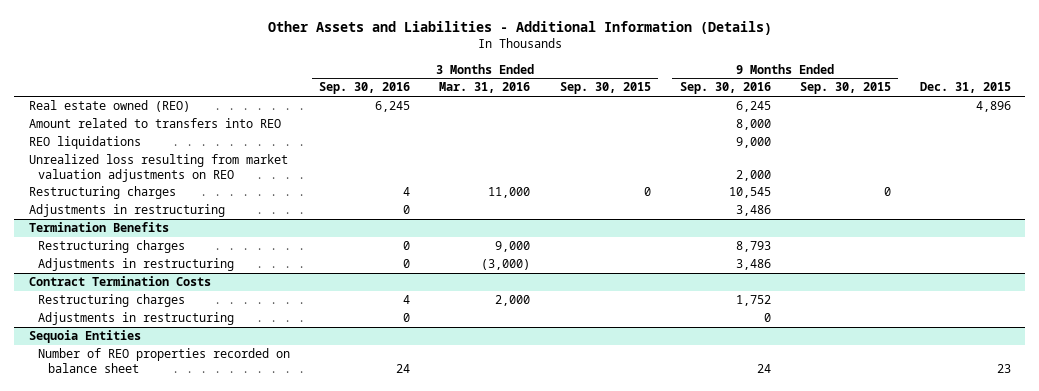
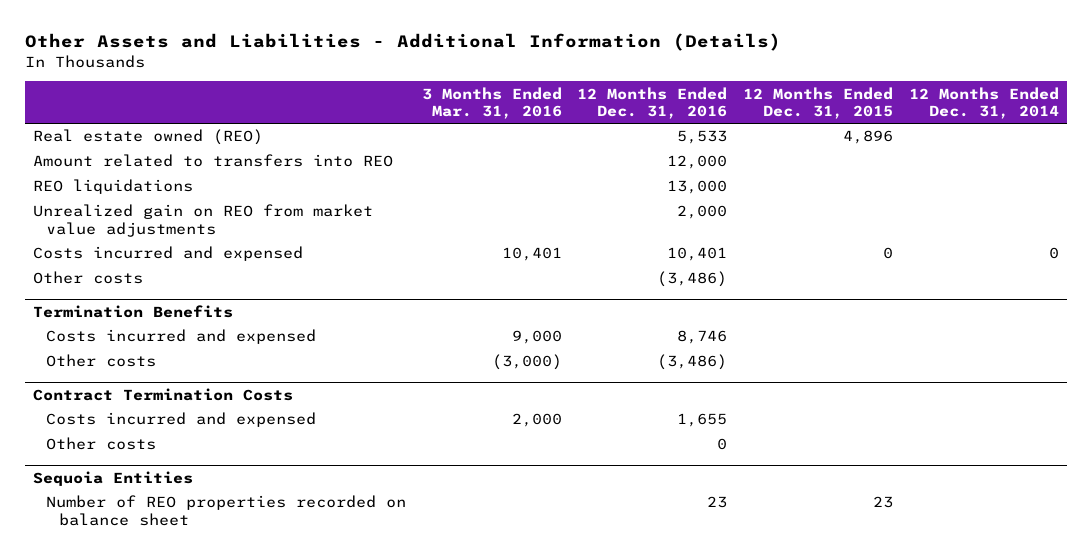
- | 3 Months Ended Sep. 30, 2016 | 3 Months Ended Mar. 31, 2016 | 3 Months Ended Sep. 30, 2015 | 9 Months Ended Sep. 30, 2016 | 9 Months Ended Sep. 30, 2015 | Dec. 31, 2015
+ | 3 Months Ended Mar. 31, 2016 | 12 Months Ended Dec. 31, 2016 | 12 Months Ended Dec. 31, 2015 | 12 Months Ended Dec. 31, 2014
- Unrealized loss resulting from market valuation adjustments on REO | | | | 2,000 | |
- Restructuring charges | 4 | 11,000 | 0 | 10,545 | 0 |
- Adjustments in restructuring | 0 | | | 3,486 | |
+ Unrealized gain on REO from market value adjustments | | 2,000 | |
+ Costs incurred and expensed | 10,401 | 10,401 | 0 | 0
+ Other costs | | (3,486) | |
@ Termination Benefits
- Restructuring charges | 0 | 9,000 | | 8,793 | |
- Adjustments in restructuring | 0 | (3,000) | | 3,486 | |
+ Costs incurred and expensed | 9,000 | 8,746 | |
+ Other costs | (3,000) | (3,486) | |
@ Contract Termination Costs
- Restructuring charges | 4 | 2,000 | | 1,752 | |
- Adjustments in restructuring | 0 | | | 0 | |
+ Costs incurred and expensed | 2,000 | 1,655 | |
+ Other costs | | 0 | |

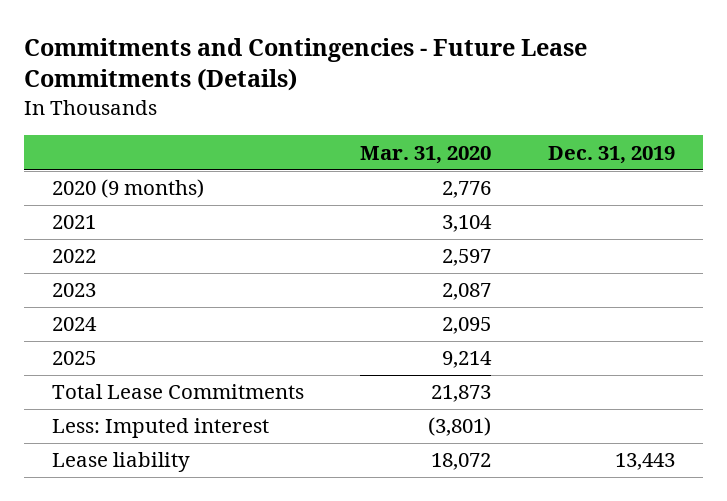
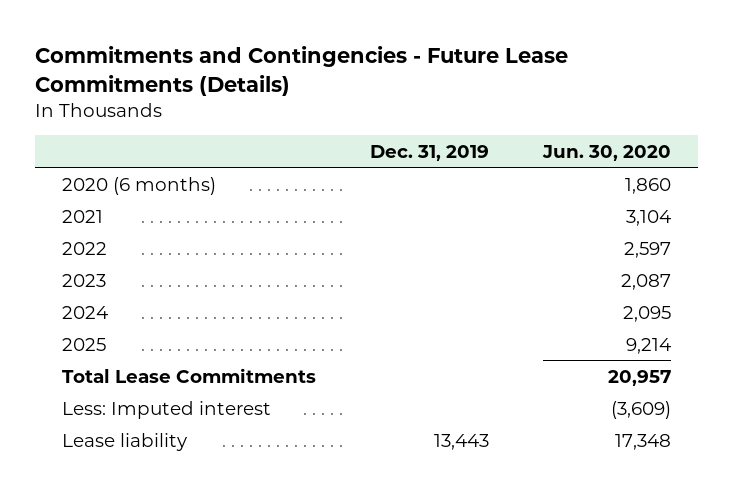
- | Mar. 31, 2020 | Dec. 31, 2019
+ | Dec. 31, 2019 | Jun. 30, 2020
- 2020 (9 months) | 2,776 |
+ 2020 (6 months) | | 1,860

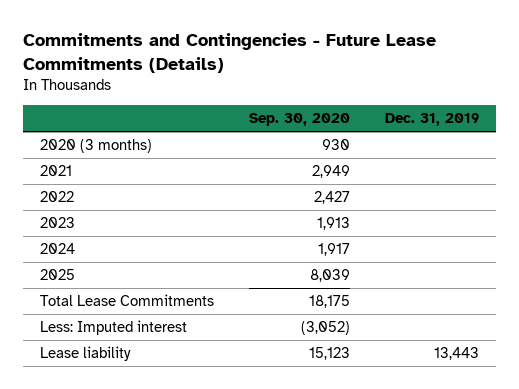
- | Dec. 31, 2019 | Jun. 30, 2020
+ | Sep. 30, 2020 | Dec. 31, 2019
- 2020 (6 months) | | 1,860
+ 2020 (3 months) | 930 |

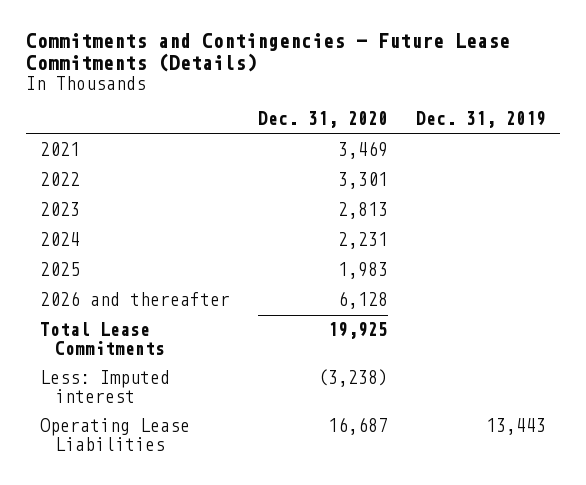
- | Sep. 30, 2020 | Dec. 31, 2019
+ | Dec. 31, 2020 | Dec. 31, 2019
- 2020 (3 months) | 930 |
+ 2026 and thereafter | 6,128 |
- Lease liability | 15,123 | 13,443
+ Operating Lease Liabilities | 16,687 | 13,443

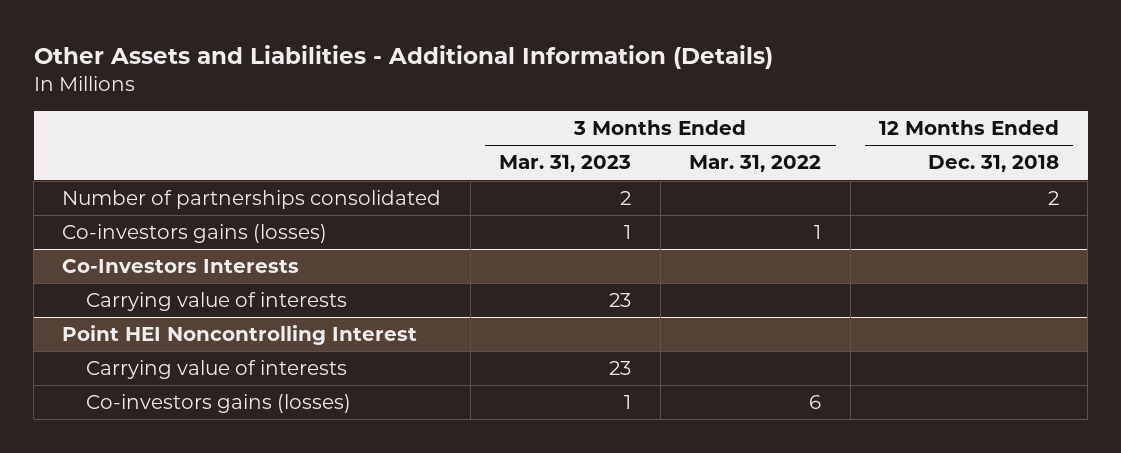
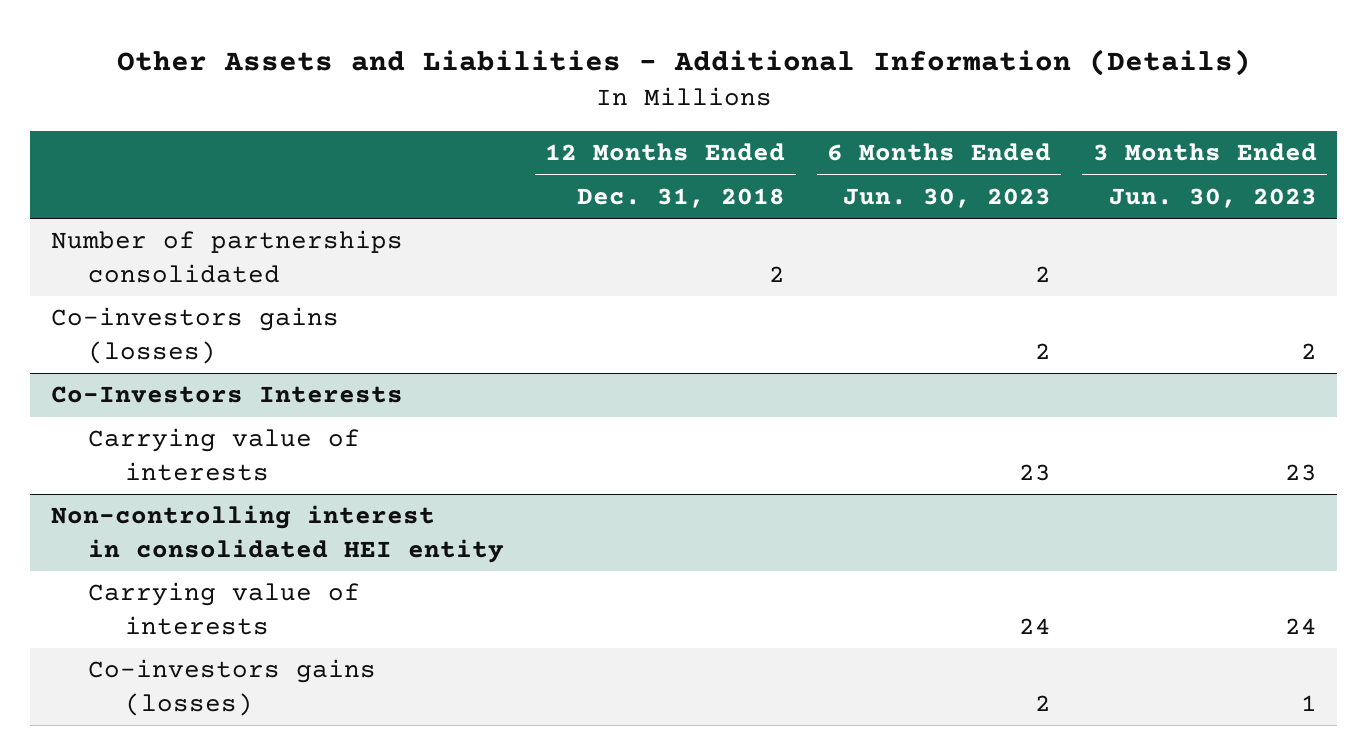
- | 3 Months Ended Mar. 31, 2023 | 3 Months Ended Mar. 31, 2022 | 12 Months Ended Dec. 31, 2018
+ | 12 Months Ended Dec. 31, 2018 | 6 Months Ended Jun. 30, 2023 | 3 Months Ended Jun. 30, 2023
- Point HEI Noncontrolling Interest
+ Non-controlling interest in consolidated HEI entity

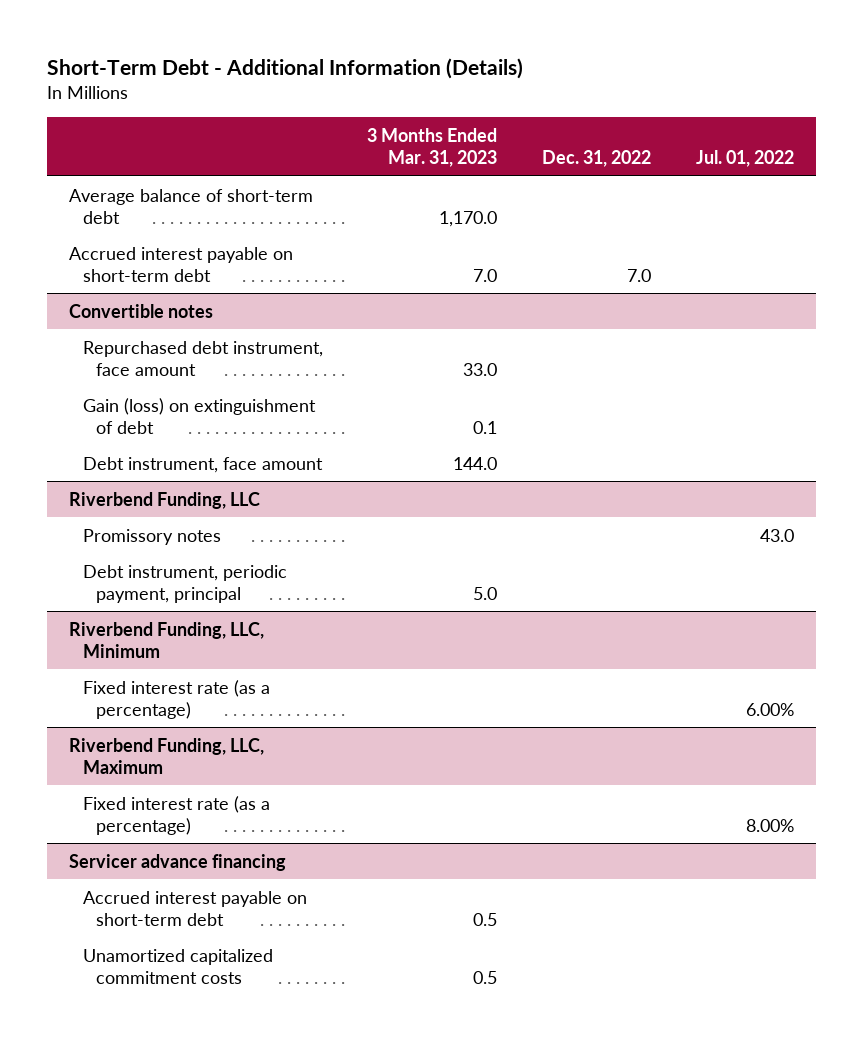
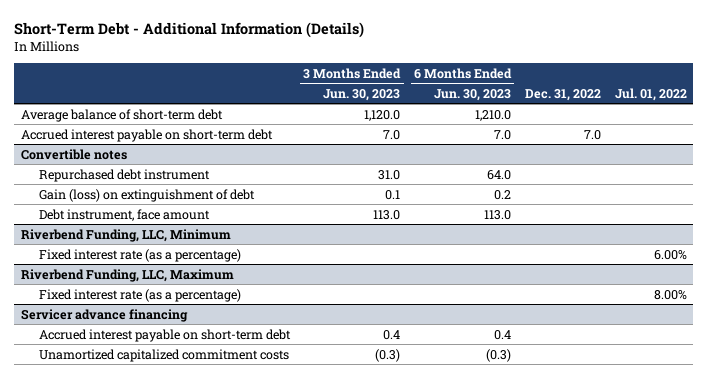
- | 3 Months Ended Mar. 31, 2023 | Dec. 31, 2022 | Jul. 01, 2022
+ | 3 Months Ended Jun. 30, 2023 | 6 Months Ended Jun. 30, 2023 | Dec. 31, 2022 | Jul. 01, 2022
@ Convertible notes
- Repurchased debt instrument, face amount | 33.0 | |
+ Repurchased debt instrument | 31.0 | 64.0 | |
- Riverbend Funding, LLC
- Promissory notes | | | 43.0
- Debt instrument, periodic payment, principal | 5.0 | |

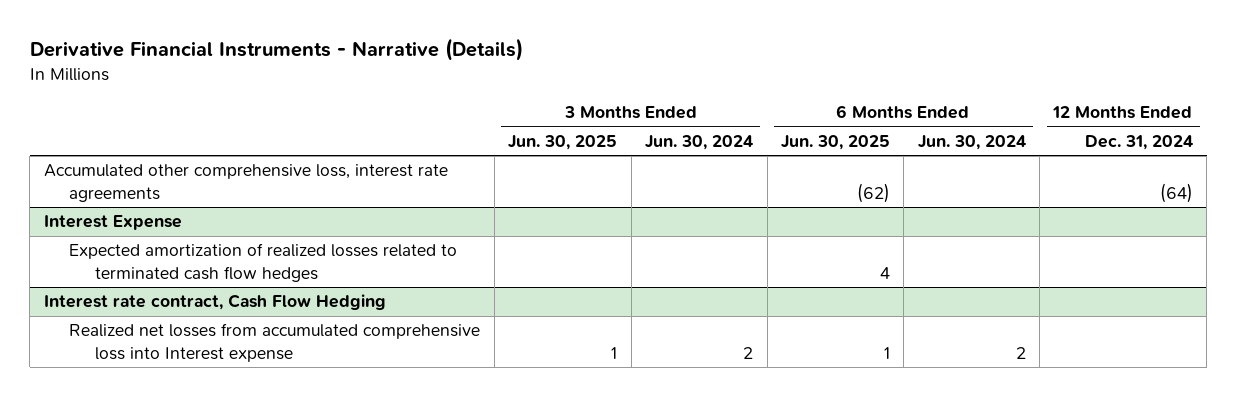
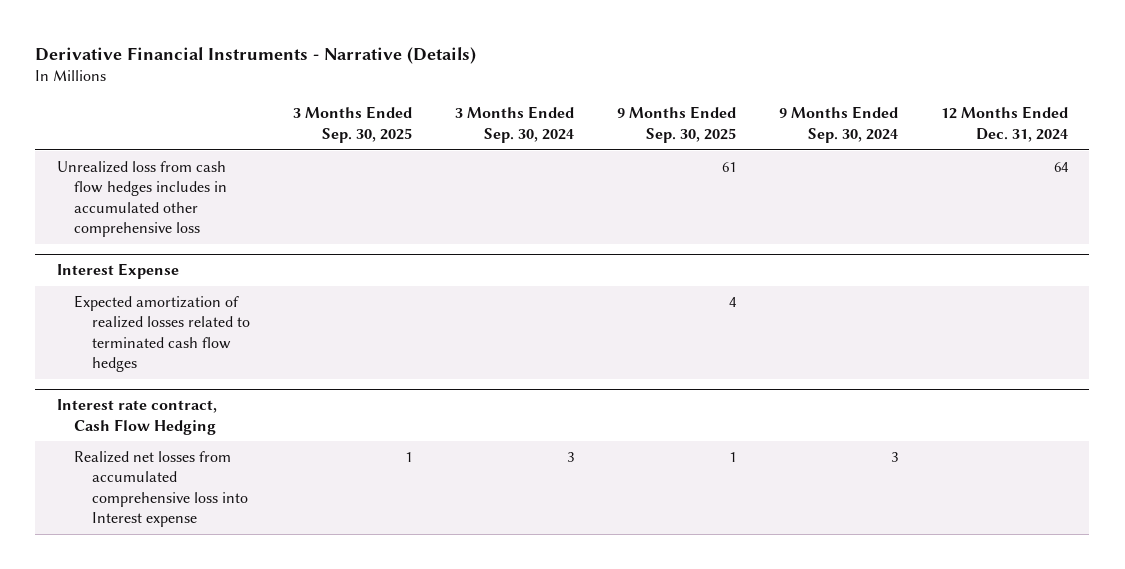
- | 3 Months Ended Jun. 30, 2025 | 3 Months Ended Jun. 30, 2024 | 6 Months Ended Jun. 30, 2025 | 6 Months Ended Jun. 30, 2024 | 12 Months Ended Dec. 31, 2024
+ | 3 Months Ended Sep. 30, 2025 | 3 Months Ended Sep. 30, 2024 | 9 Months Ended Sep. 30, 2025 | 9 Months Ended Sep. 30, 2024 | 12 Months Ended Dec. 31, 2024
- Accumulated other comprehensive loss, interest rate agreements | | | (62) | | (64)
+ Unrealized loss from cash flow hedges includes in accumulated other comprehensive loss | | | 61 | | 64

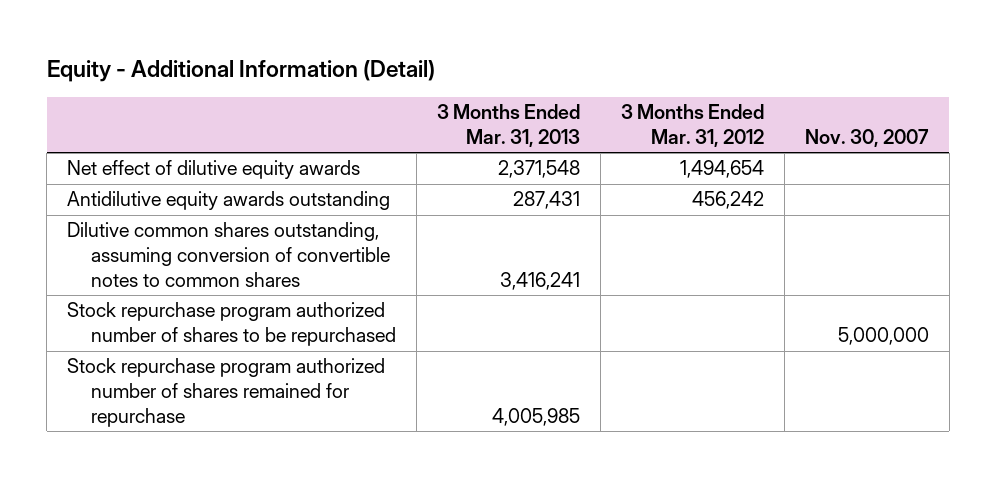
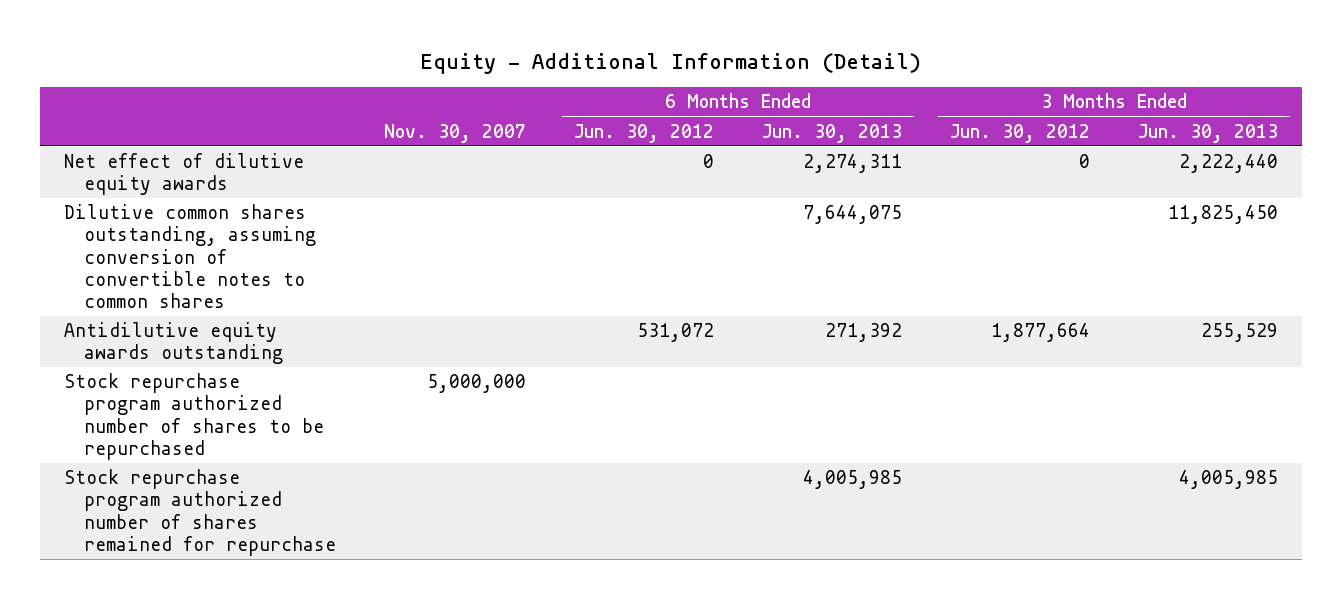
- | 3 Months Ended Mar. 31, 2013 | 3 Months Ended Mar. 31, 2012 | Nov. 30, 2007
+ | Nov. 30, 2007 | 6 Months Ended Jun. 30, 2012 | 6 Months Ended Jun. 30, 2013 | 3 Months Ended Jun. 30, 2012 | 3 Months Ended Jun. 30, 2013
moved down: Antidilutive equity awards outstanding | | 531,072 | 271,392 | 1,877,664 | 255,529

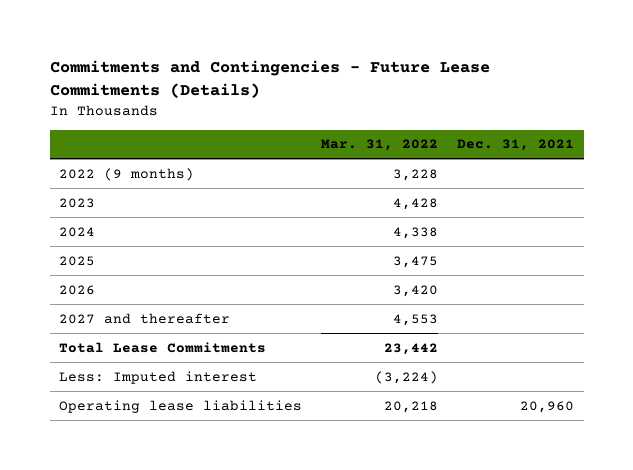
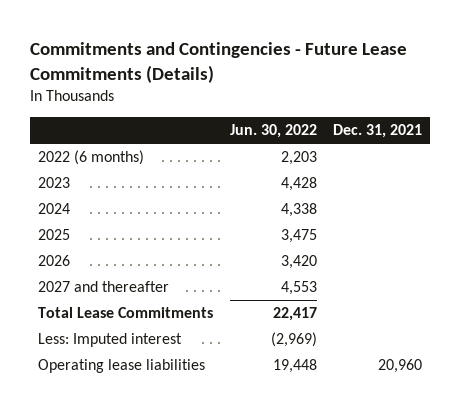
- | Mar. 31, 2022 | Dec. 31, 2021
+ | Jun. 30, 2022 | Dec. 31, 2021
- 2022 (9 months) | 3,228 |
+ 2022 (6 months) | 2,203 |

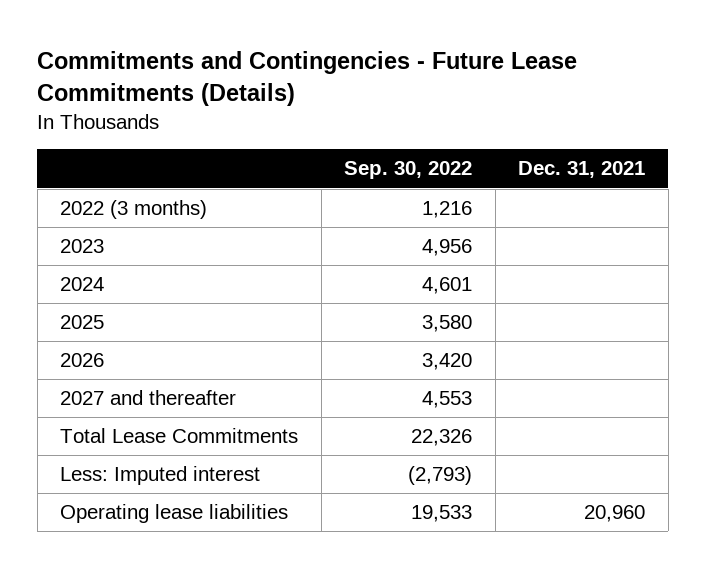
- | Jun. 30, 2022 | Dec. 31, 2021
+ | Sep. 30, 2022 | Dec. 31, 2021
- 2022 (6 months) | 2,203 |
+ 2022 (3 months) | 1,216 |

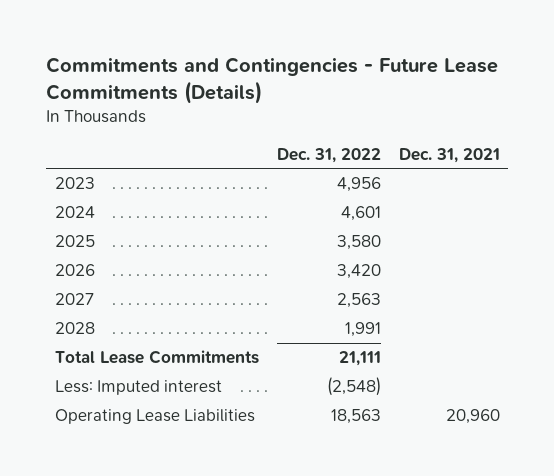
- | Sep. 30, 2022 | Dec. 31, 2021
+ | Dec. 31, 2022 | Dec. 31, 2021
- 2022 (3 months) | 1,216 |
- 2027 and thereafter | 4,553 |
+ 2027 | 2,563 |
+ 2028 | 1,991 |
- Operating lease liabilities | 19,533 | 20,960
+ Operating Lease Liabilities | 18,563 | 20,960

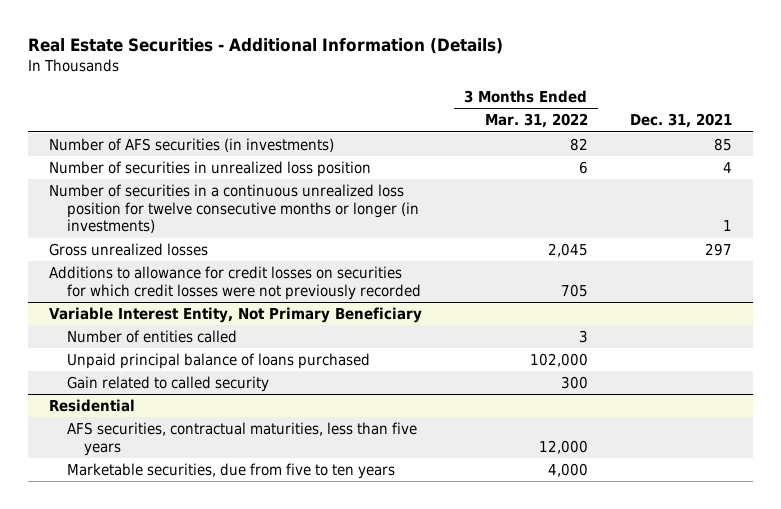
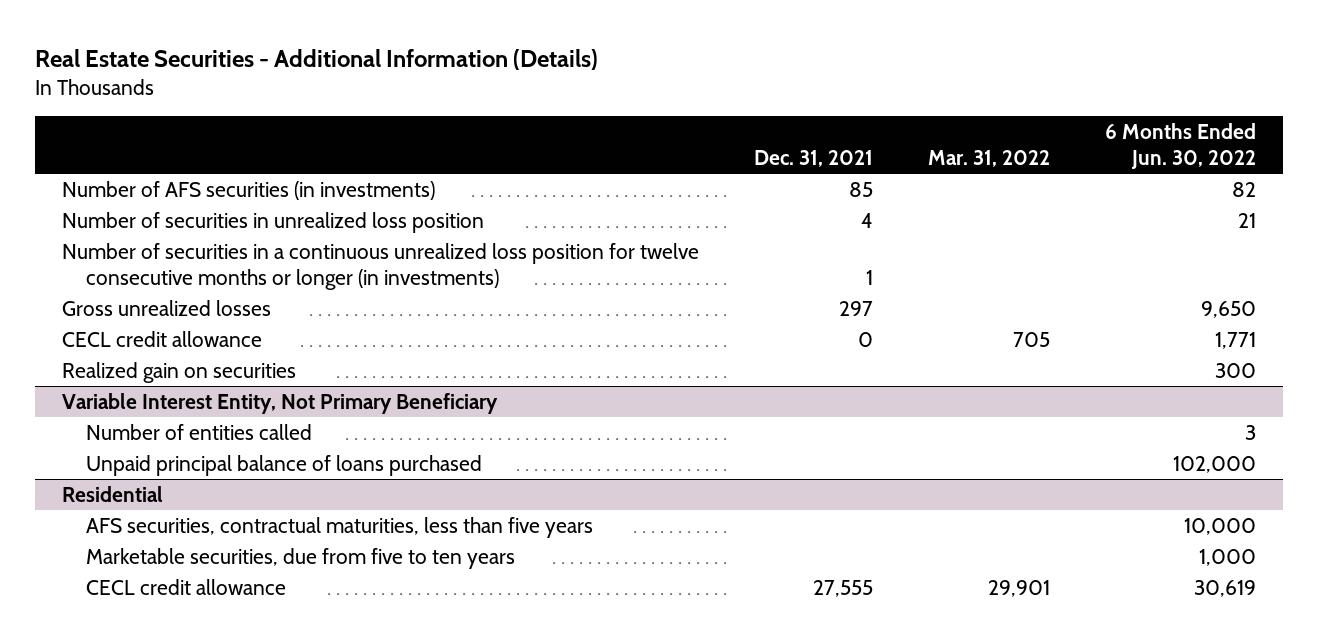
- | 3 Months Ended Mar. 31, 2022 | Dec. 31, 2021
+ | Dec. 31, 2021 | Mar. 31, 2022 | 6 Months Ended Jun. 30, 2022
- Additions to allowance for credit losses on securities for which credit losses were not previously recorded | 705 |
+ CECL credit allowance | 0 | 705 | 1,771
+ Realized gain on securities | | | 300
@ Variable Interest Entity, Not Primary Beneficiary
- Gain related to called security | 300 |
@ Residential
+ CECL credit allowance | 27,555 | 29,901 | 30,619

